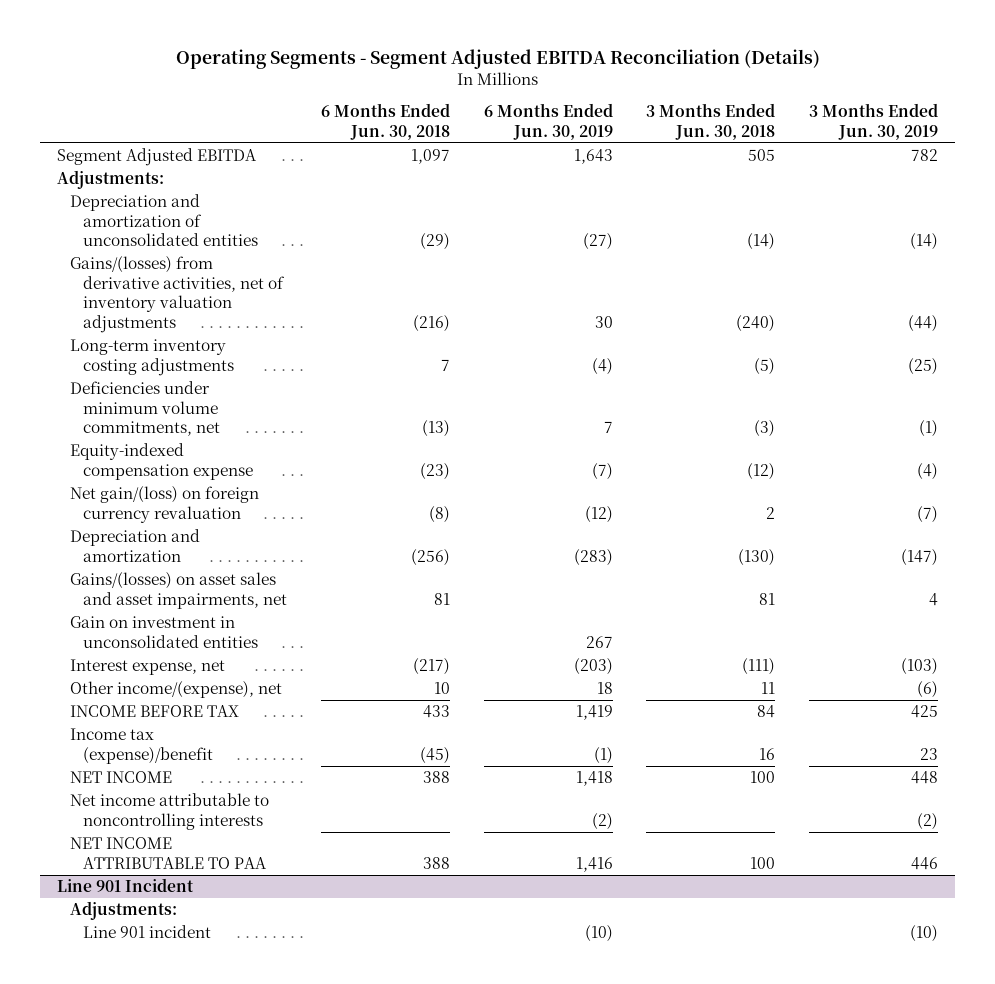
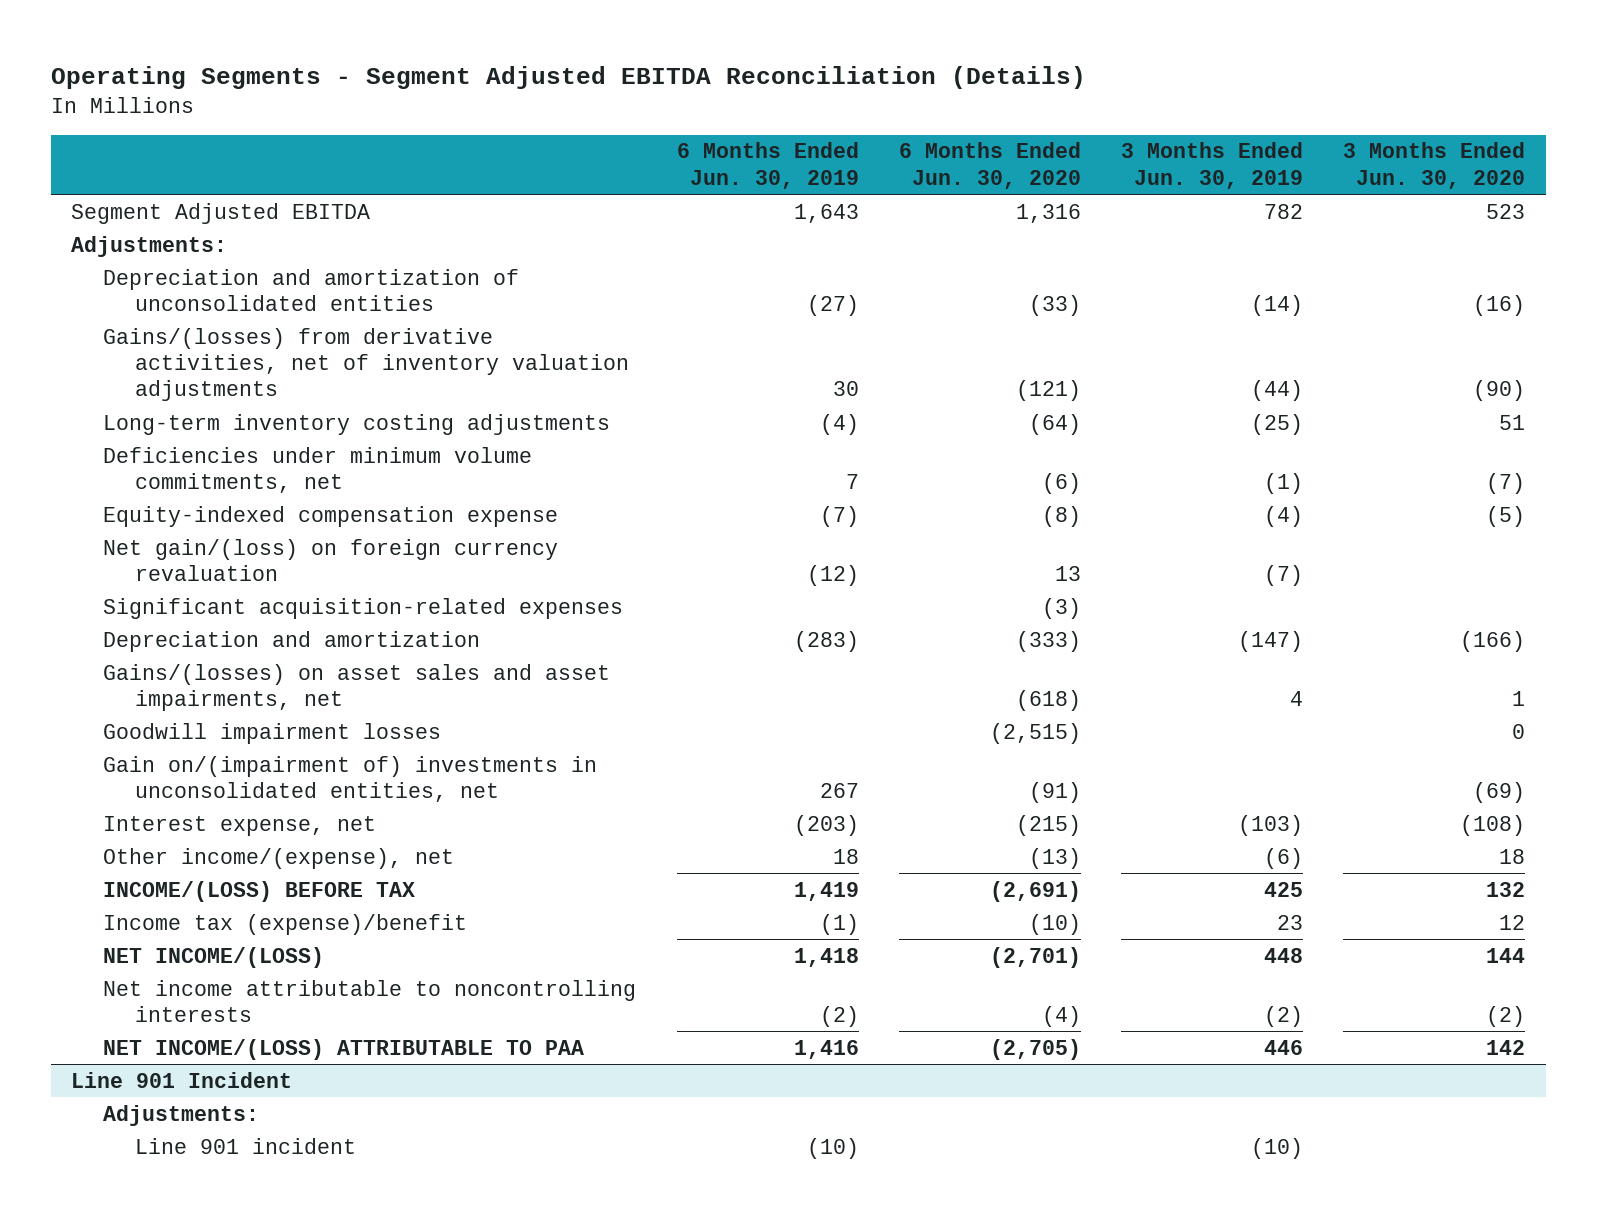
- | 6 Months Ended Jun. 30, 2018 | 6 Months Ended Jun. 30, 2019 | 3 Months Ended Jun. 30, 2018 | 3 Months Ended Jun. 30, 2019
+ | 6 Months Ended Jun. 30, 2019 | 6 Months Ended Jun. 30, 2020 | 3 Months Ended Jun. 30, 2019 | 3 Months Ended Jun. 30, 2020
+ Significant acquisition-related expenses | | (3) | |
- Gain on investment in unconsolidated entities | | 267 | |
+ Goodwill impairment losses | | (2,515) | | 0
+ Gain on/(impairment of) investments in unconsolidated entities, net | 267 | (91) | | (69)
- INCOME BEFORE TAX | 433 | 1,419 | 84 | 425
+ INCOME/(LOSS) BEFORE TAX | 1,419 | (2,691) | 425 | 132
- NET INCOME | 388 | 1,418 | 100 | 448
+ NET INCOME/(LOSS) | 1,418 | (2,701) | 448 | 144
- NET INCOME ATTRIBUTABLE TO PAA | 388 | 1,416 | 100 | 446
+ NET INCOME/(LOSS) ATTRIBUTABLE TO PAA | 1,416 | (2,705) | 446 | 142

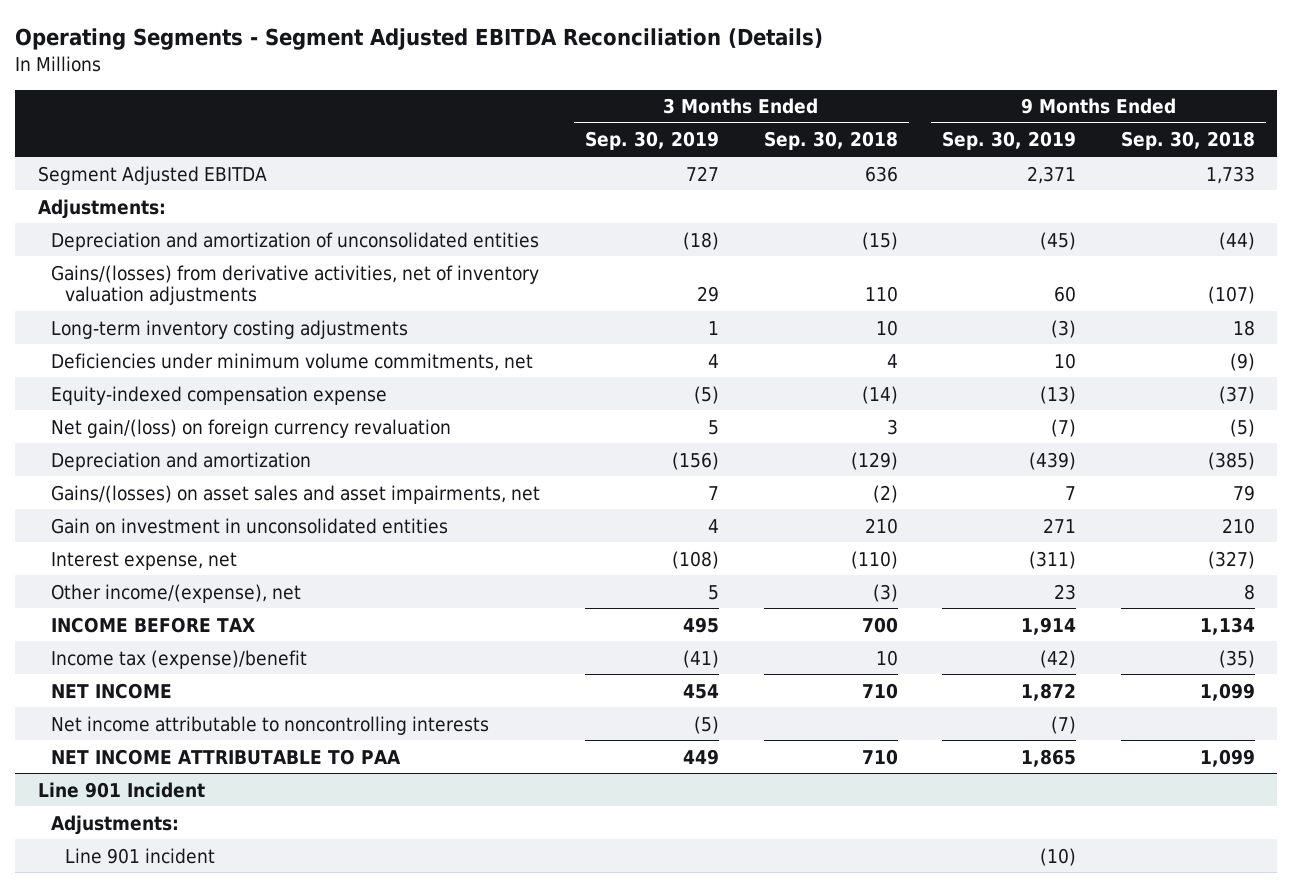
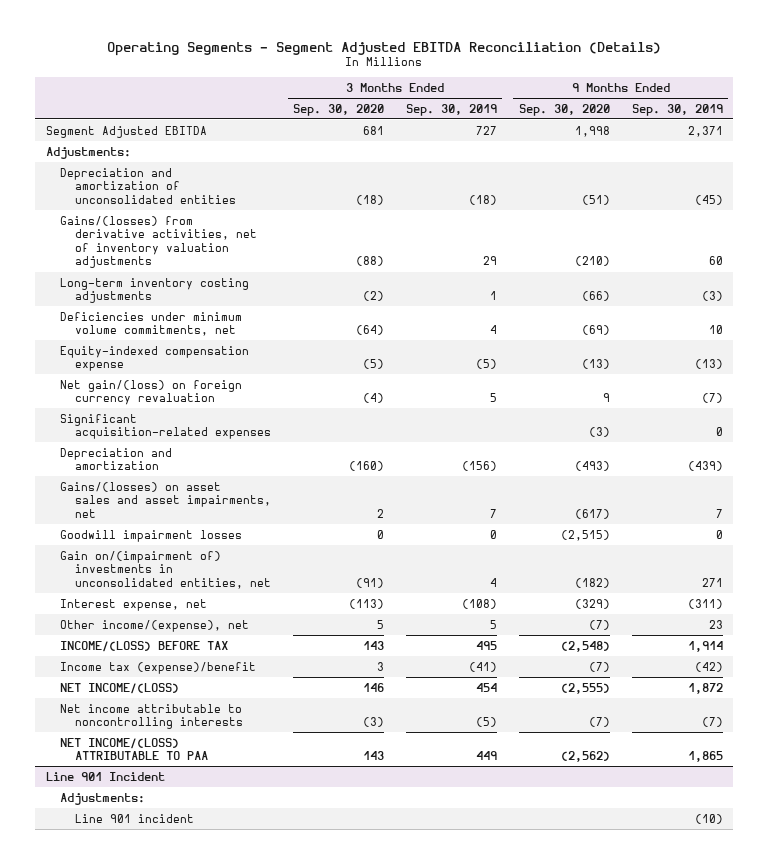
- | 3 Months Ended Sep. 30, 2019 | 3 Months Ended Sep. 30, 2018 | 9 Months Ended Sep. 30, 2019 | 9 Months Ended Sep. 30, 2018
+ | 3 Months Ended Sep. 30, 2020 | 3 Months Ended Sep. 30, 2019 | 9 Months Ended Sep. 30, 2020 | 9 Months Ended Sep. 30, 2019
+ Significant acquisition-related expenses | | | (3) | 0
- Gain on investment in unconsolidated entities | 4 | 210 | 271 | 210
+ Goodwill impairment losses | 0 | 0 | (2,515) | 0
+ Gain on/(impairment of) investments in unconsolidated entities, net | (91) | 4 | (182) | 271
- INCOME BEFORE TAX | 495 | 700 | 1,914 | 1,134
+ INCOME/(LOSS) BEFORE TAX | 143 | 495 | (2,548) | 1,914
- NET INCOME | 454 | 710 | 1,872 | 1,099
+ NET INCOME/(LOSS) | 146 | 454 | (2,555) | 1,872
- NET INCOME ATTRIBUTABLE TO PAA | 449 | 710 | 1,865 | 1,099
+ NET INCOME/(LOSS) ATTRIBUTABLE TO PAA | 143 | 449 | (2,562) | 1,865

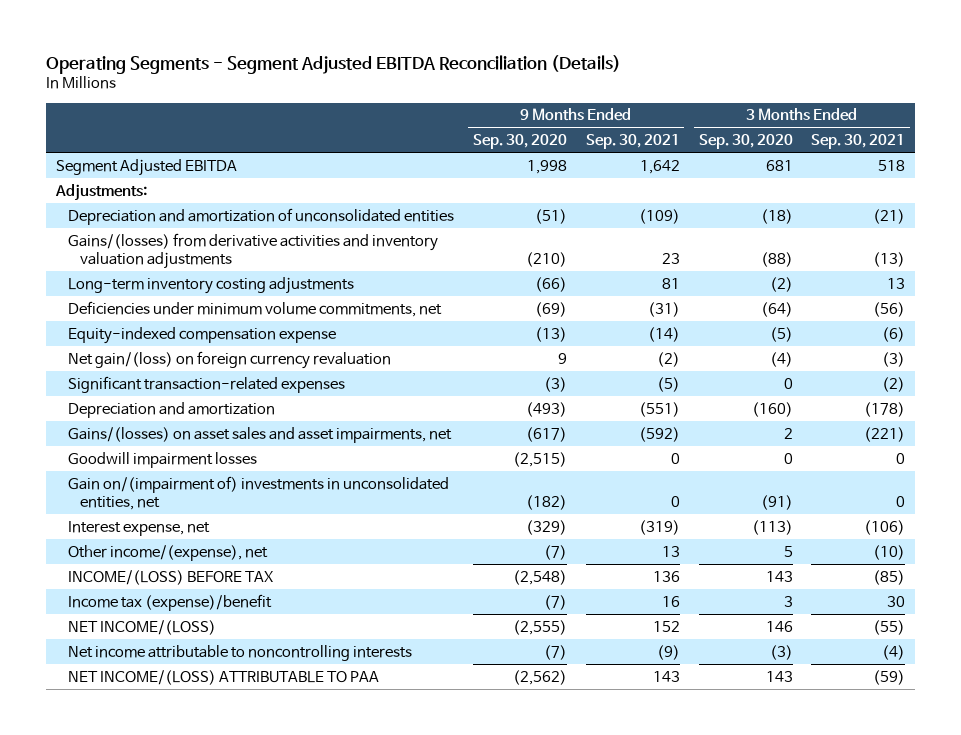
- | 3 Months Ended Sep. 30, 2020 | 3 Months Ended Sep. 30, 2019 | 9 Months Ended Sep. 30, 2020 | 9 Months Ended Sep. 30, 2019
+ | 9 Months Ended Sep. 30, 2020 | 9 Months Ended Sep. 30, 2021 | 3 Months Ended Sep. 30, 2020 | 3 Months Ended Sep. 30, 2021
- Gains/(losses) from derivative activities, net of inventory valuation adjustments | (88) | 29 | (210) | 60
+ Gains/(losses) from derivative activities and inventory valuation adjustments | (210) | 23 | (88) | (13)
- Significant acquisition-related expenses | | | (3) | 0
+ Significant transaction-related expenses | (3) | (5) | 0 | (2)
- Line 901 Incident
- Adjustments:
- Line 901 incident | | | | (10)

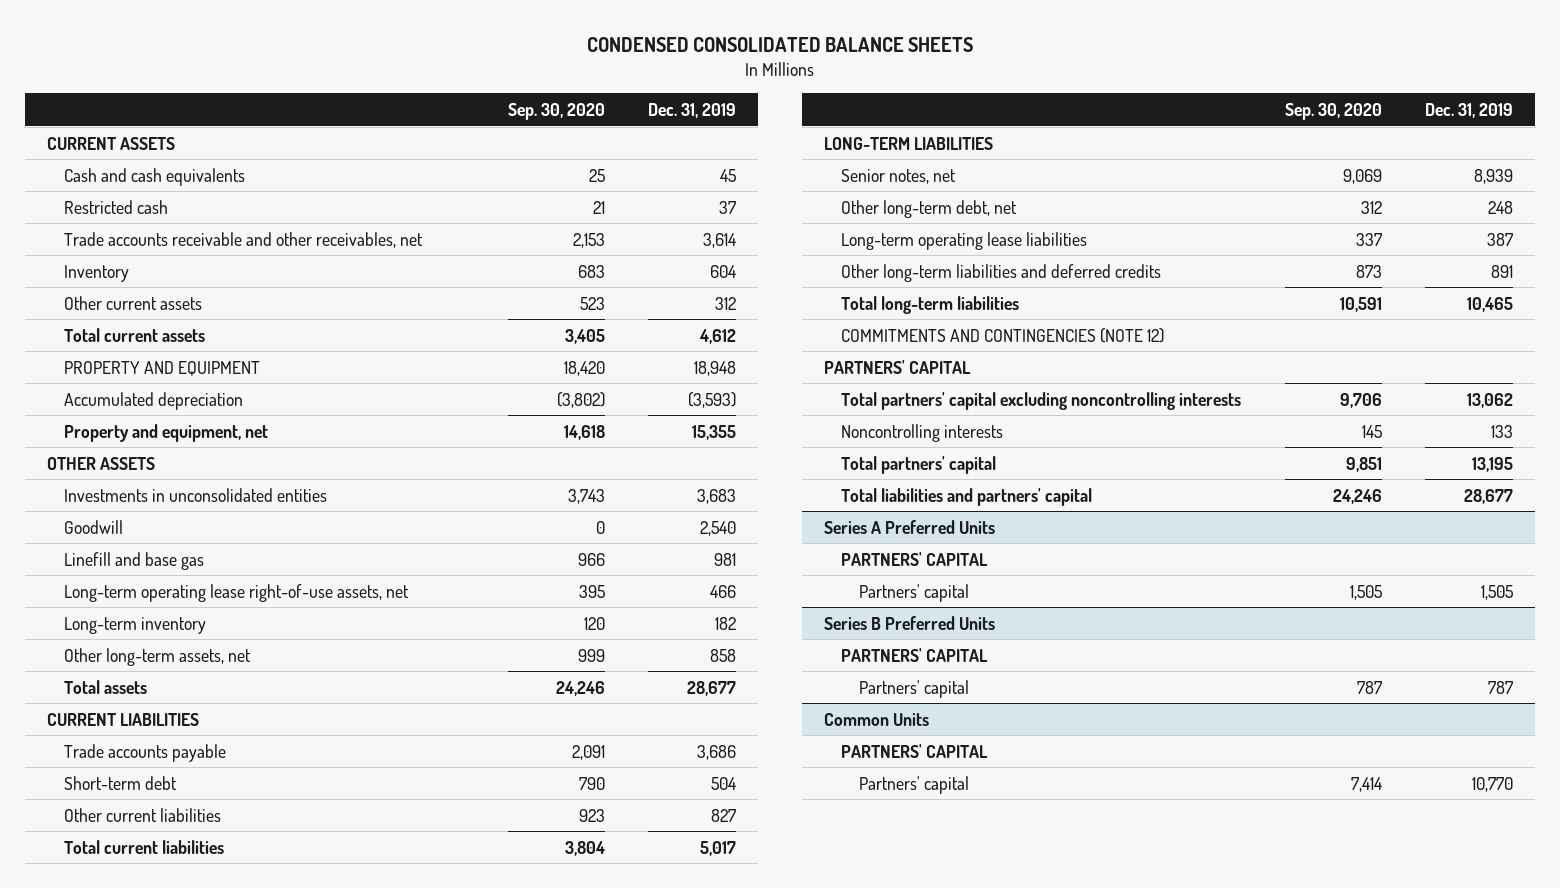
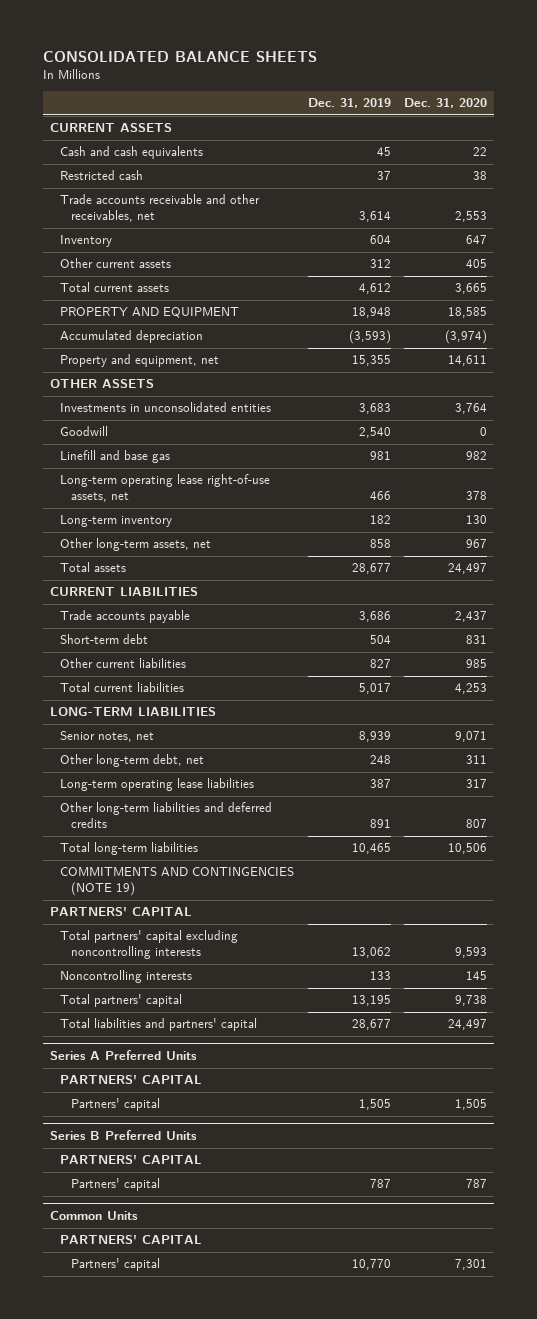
- CONDENSED CONSOLIDATED BALANCE SHEETS
+ CONSOLIDATED BALANCE SHEETS
- | Sep. 30, 2020 | Dec. 31, 2019
+ | Dec. 31, 2019 | Dec. 31, 2020
- COMMITMENTS AND CONTINGENCIES (NOTE 12)
+ COMMITMENTS AND CONTINGENCIES (NOTE 19)

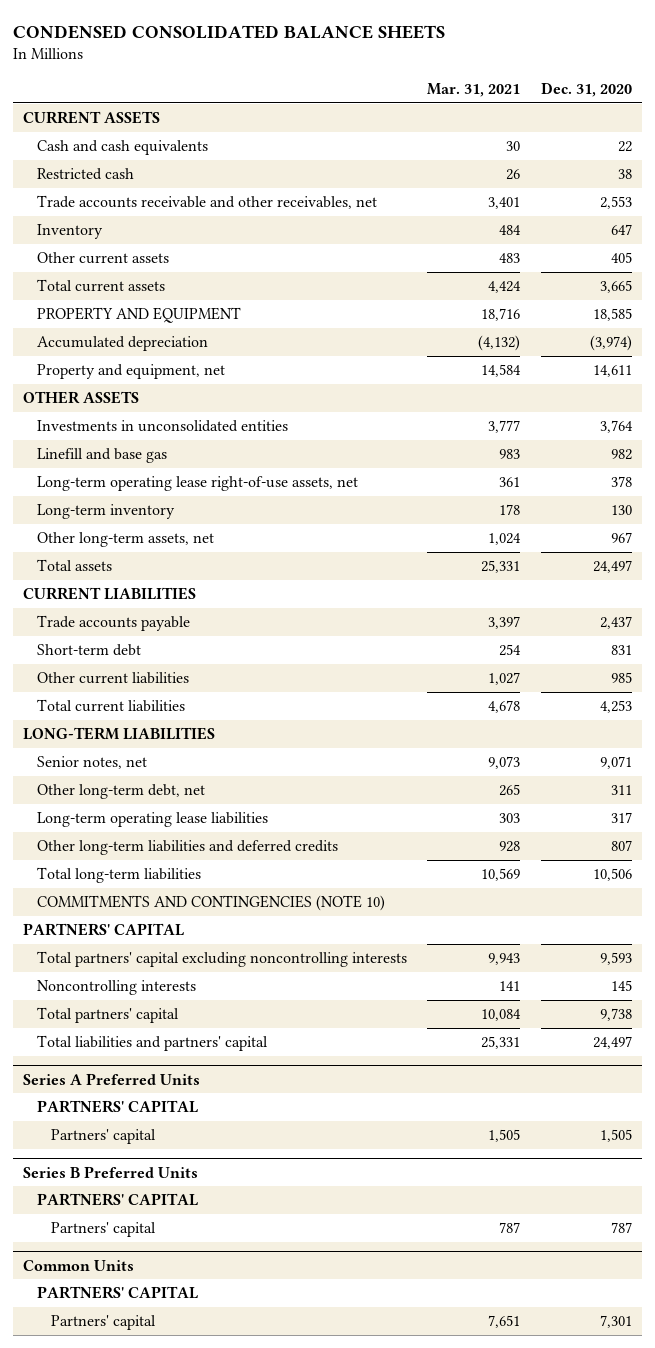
- CONSOLIDATED BALANCE SHEETS
+ CONDENSED CONSOLIDATED BALANCE SHEETS
- | Dec. 31, 2019 | Dec. 31, 2020
+ | Mar. 31, 2021 | Dec. 31, 2020
- Goodwill | 2,540 | 0
- COMMITMENTS AND CONTINGENCIES (NOTE 19)
+ COMMITMENTS AND CONTINGENCIES (NOTE 10)

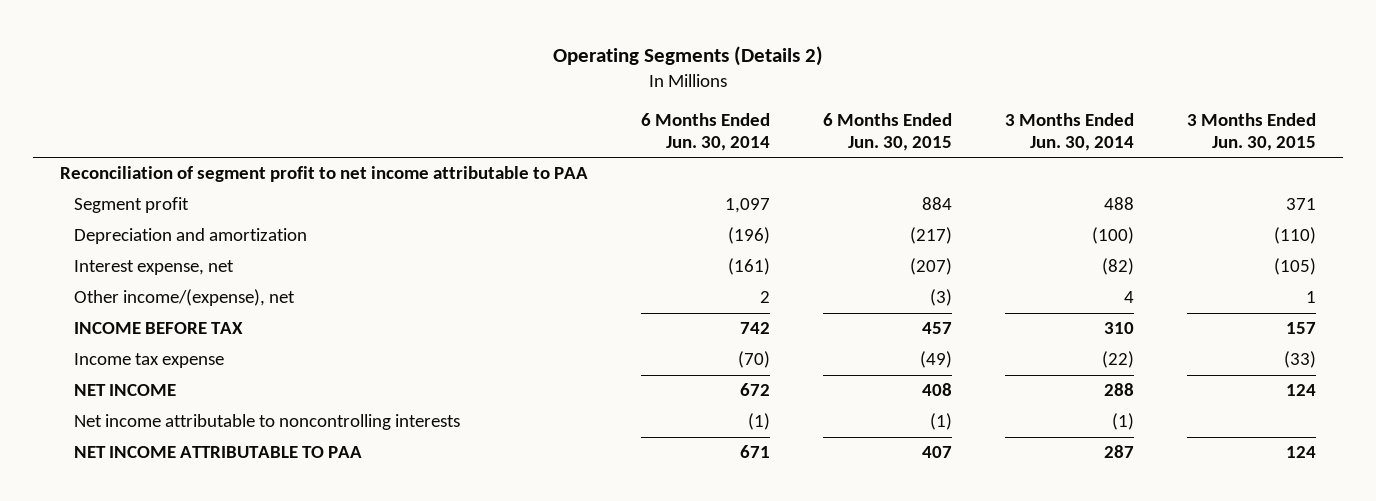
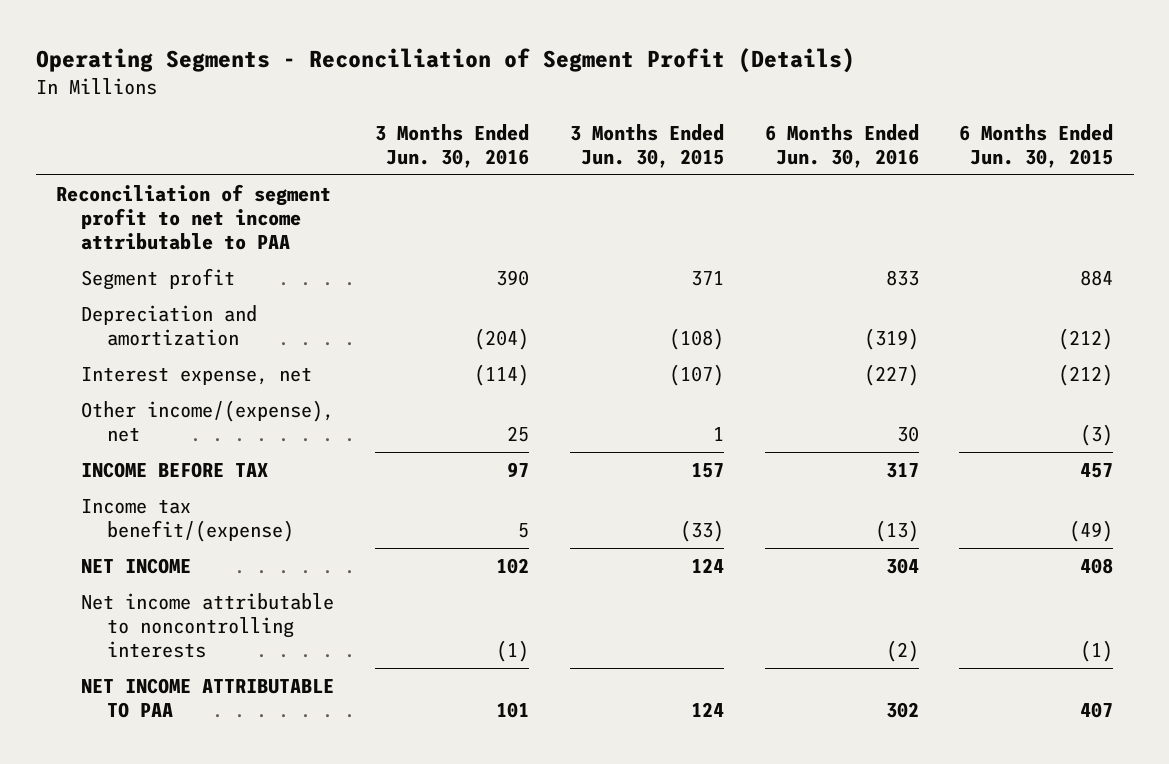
- Operating Segments (Details 2)
+ Operating Segments - Reconciliation of Segment Profit (Details)
- | 6 Months Ended Jun. 30, 2014 | 6 Months Ended Jun. 30, 2015 | 3 Months Ended Jun. 30, 2014 | 3 Months Ended Jun. 30, 2015
+ | 3 Months Ended Jun. 30, 2016 | 3 Months Ended Jun. 30, 2015 | 6 Months Ended Jun. 30, 2016 | 6 Months Ended Jun. 30, 2015
- Depreciation and amortization | (196) | (217) | (100) | (110)
- Interest expense, net | (161) | (207) | (82) | (105)
+ Depreciation and amortization | (204) | (108) | (319) | (212)
+ Interest expense, net | (114) | (107) | (227) | (212)
- Income tax expense | (70) | (49) | (22) | (33)
+ Income tax benefit/(expense) | 5 | (33) | (13) | (49)

